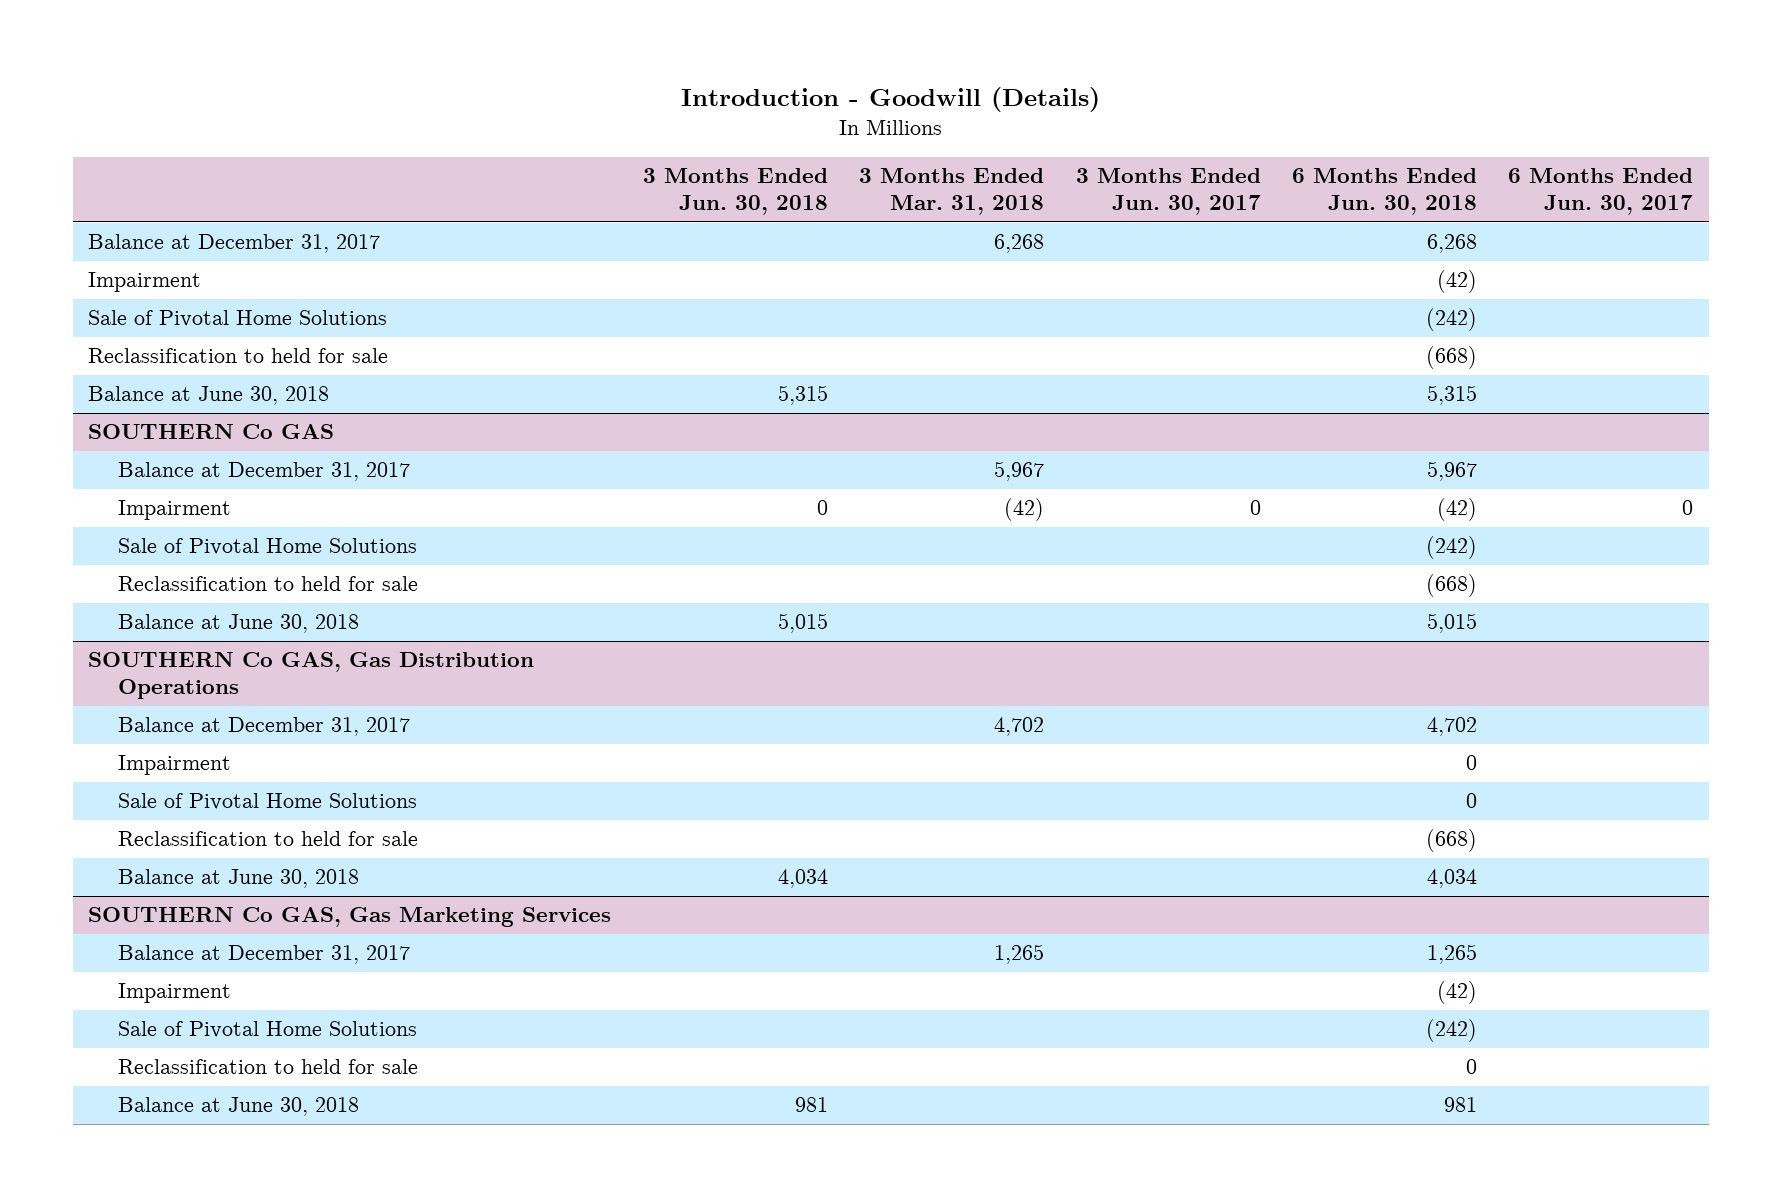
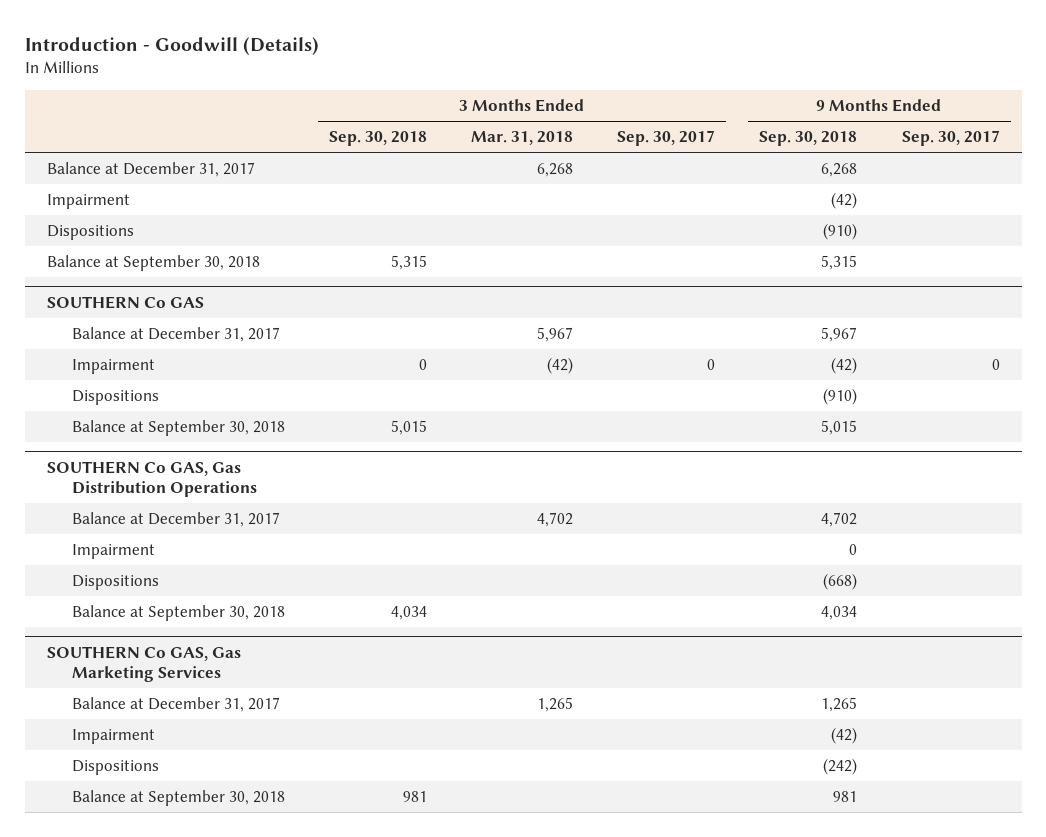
- | 3 Months Ended Jun. 30, 2018 | 3 Months Ended Mar. 31, 2018 | 3 Months Ended Jun. 30, 2017 | 6 Months Ended Jun. 30, 2018 | 6 Months Ended Jun. 30, 2017
+ | 3 Months Ended Sep. 30, 2018 | 3 Months Ended Mar. 31, 2018 | 3 Months Ended Sep. 30, 2017 | 9 Months Ended Sep. 30, 2018 | 9 Months Ended Sep. 30, 2017
- Sale of Pivotal Home Solutions | | | | (242) |
- Reclassification to held for sale | | | | (668) |
- Balance at June 30, 2018 | 5,315 | | | 5,315 |
+ Dispositions | | | | (910) |
+ Balance at September 30, 2018 | 5,315 | | | 5,315 |
@ SOUTHERN Co GAS
- Sale of Pivotal Home Solutions | | | | (242) |
- Reclassification to held for sale | | | | (668) |
- Balance at June 30, 2018 | 5,015 | | | 5,015 |
+ Dispositions | | | | (910) |
+ Balance at September 30, 2018 | 5,015 | | | 5,015 |
@ SOUTHERN Co GAS, Gas Distribution Operations
- Sale of Pivotal Home Solutions | | | | 0 |
- Reclassification to held for sale | | | | (668) |
- Balance at June 30, 2018 | 4,034 | | | 4,034 |
+ Dispositions | | | | (668) |
+ Balance at September 30, 2018 | 4,034 | | | 4,034 |
@ SOUTHERN Co GAS, Gas Marketing Services
- Sale of Pivotal Home Solutions | | | | (242) |
- Reclassification to held for sale | | | | 0 |
- Balance at June 30, 2018 | 981 | | | 981 |
+ Dispositions | | | | (242) |
+ Balance at September 30, 2018 | 981 | | | 981 |

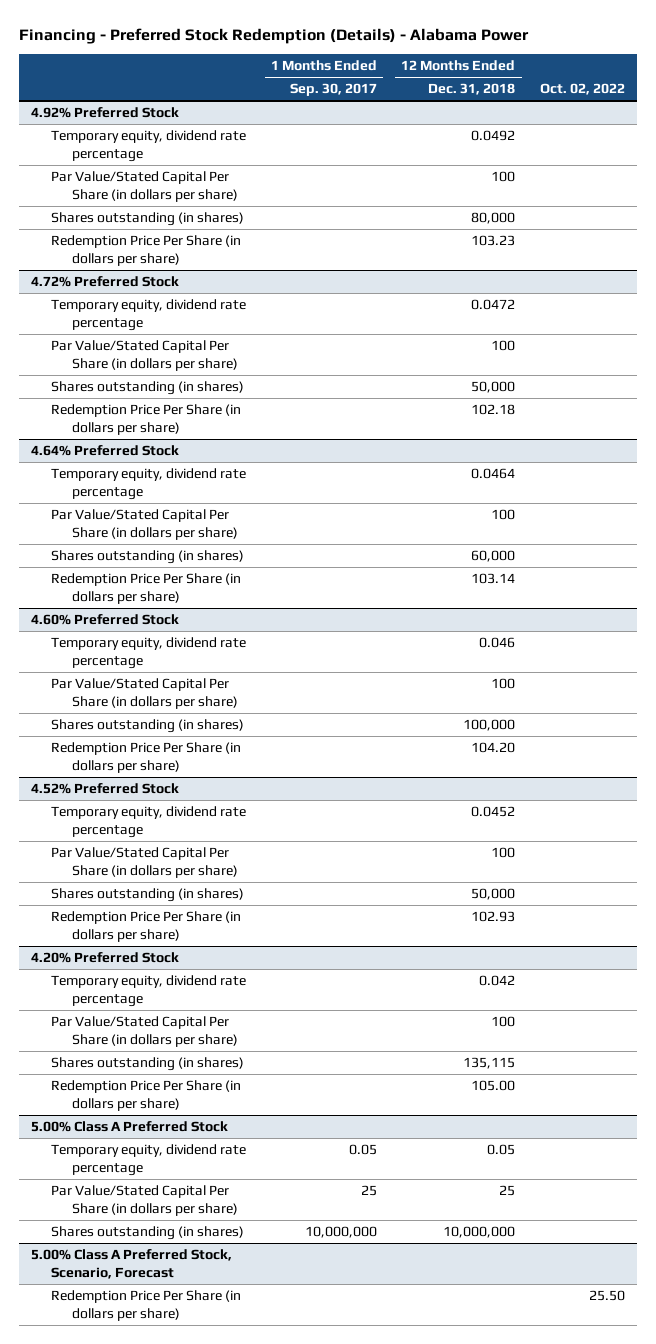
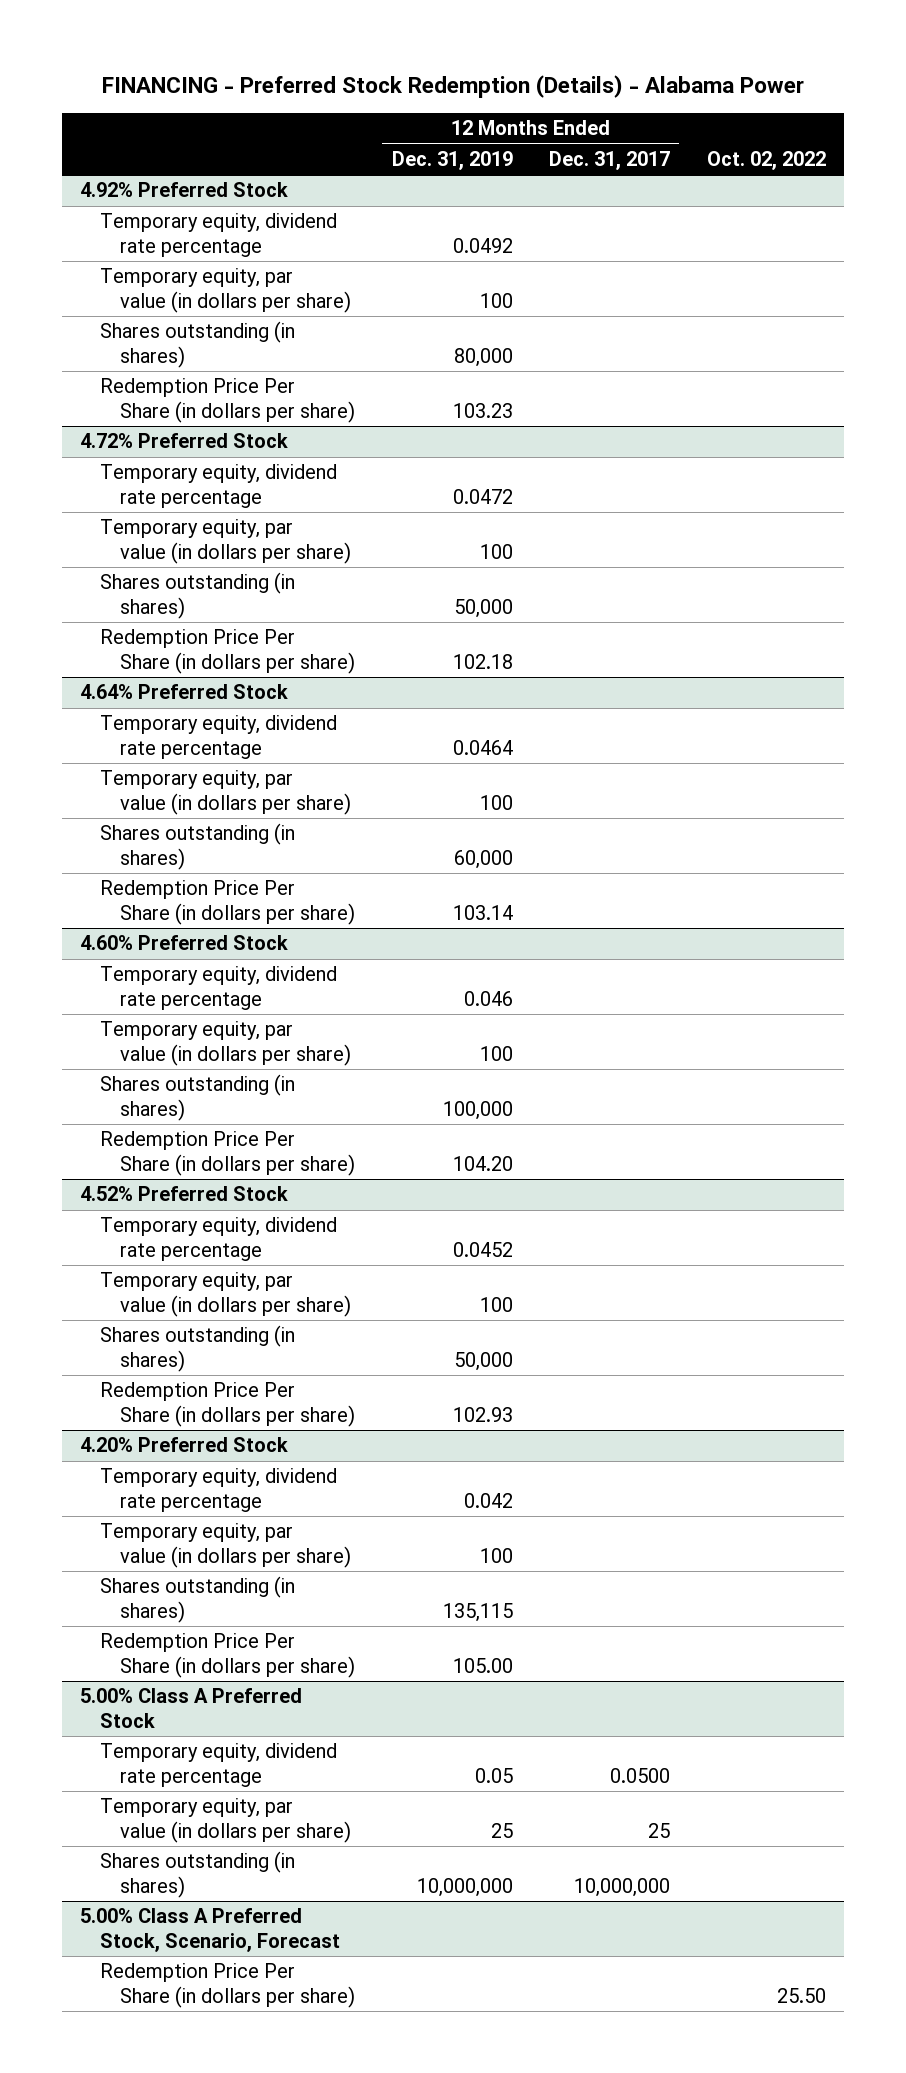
- Financing - Preferred Stock Redemption (Details) - Alabama Power
+ FINANCING - Preferred Stock Redemption (Details) - Alabama Power
- | 1 Months Ended Sep. 30, 2017 | 12 Months Ended Dec. 31, 2018 | Oct. 02, 2022
+ | 12 Months Ended Dec. 31, 2019 | 12 Months Ended Dec. 31, 2017 | Oct. 02, 2022
@ 4.92% Preferred Stock
- Par Value/Stated Capital Per Share (in dollars per share) | | 100 |
+ Temporary equity, par value (in dollars per share) | 100 | |
@ 4.72% Preferred Stock
- Par Value/Stated Capital Per Share (in dollars per share) | | 100 |
+ Temporary equity, par value (in dollars per share) | 100 | |
@ 4.64% Preferred Stock
- Par Value/Stated Capital Per Share (in dollars per share) | | 100 |
+ Temporary equity, par value (in dollars per share) | 100 | |
@ 4.60% Preferred Stock
- Par Value/Stated Capital Per Share (in dollars per share) | | 100 |
+ Temporary equity, par value (in dollars per share) | 100 | |
@ 4.52% Preferred Stock
- Par Value/Stated Capital Per Share (in dollars per share) | | 100 |
+ Temporary equity, par value (in dollars per share) | 100 | |
@ 4.20% Preferred Stock
- Par Value/Stated Capital Per Share (in dollars per share) | | 100 |
+ Temporary equity, par value (in dollars per share) | 100 | |
@ 5.00% Class A Preferred Stock
- Par Value/Stated Capital Per Share (in dollars per share) | 25 | 25 |
+ Temporary equity, par value (in dollars per share) | 25 | 25 |

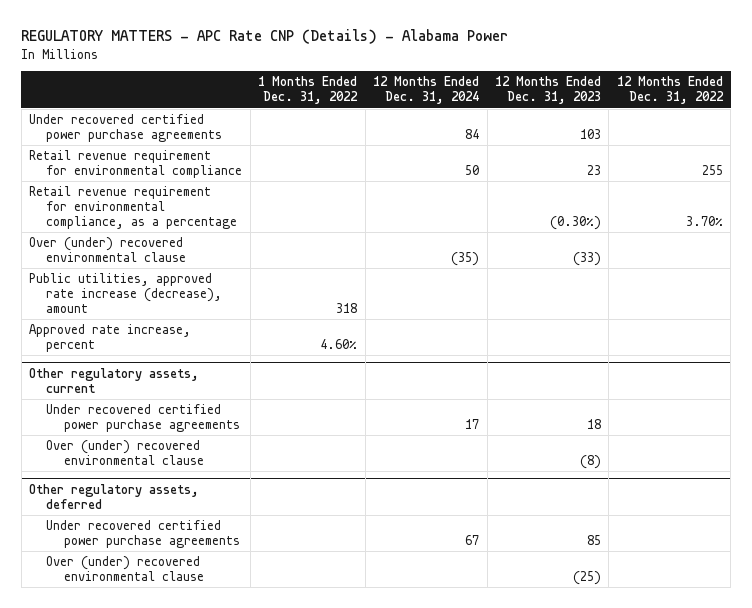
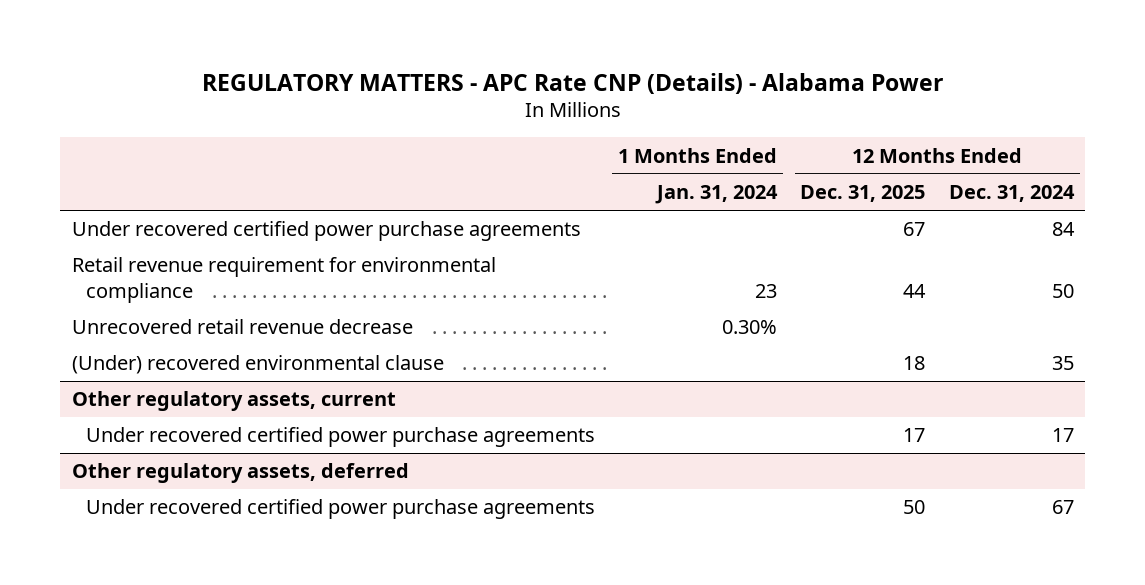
- | 1 Months Ended Dec. 31, 2022 | 12 Months Ended Dec. 31, 2024 | 12 Months Ended Dec. 31, 2023 | 12 Months Ended Dec. 31, 2022
+ | 1 Months Ended Jan. 31, 2024 | 12 Months Ended Dec. 31, 2025 | 12 Months Ended Dec. 31, 2024
- Retail revenue requirement for environmental compliance, as a percentage | | | (0.30%) | 3.70%
- Over (under) recovered environmental clause | | (35) | (33) |
- Public utilities, approved rate increase (decrease), amount | 318 | | |
- Approved rate increase, percent | 4.60% | | |
+ Unrecovered retail revenue decrease | 0.30% | |
+ (Under) recovered environmental clause | | 18 | 35
@ Other regulatory assets, current
- Over (under) recovered environmental clause | | | (8) |
@ Other regulatory assets, deferred
- Over (under) recovered environmental clause | | | (25) |

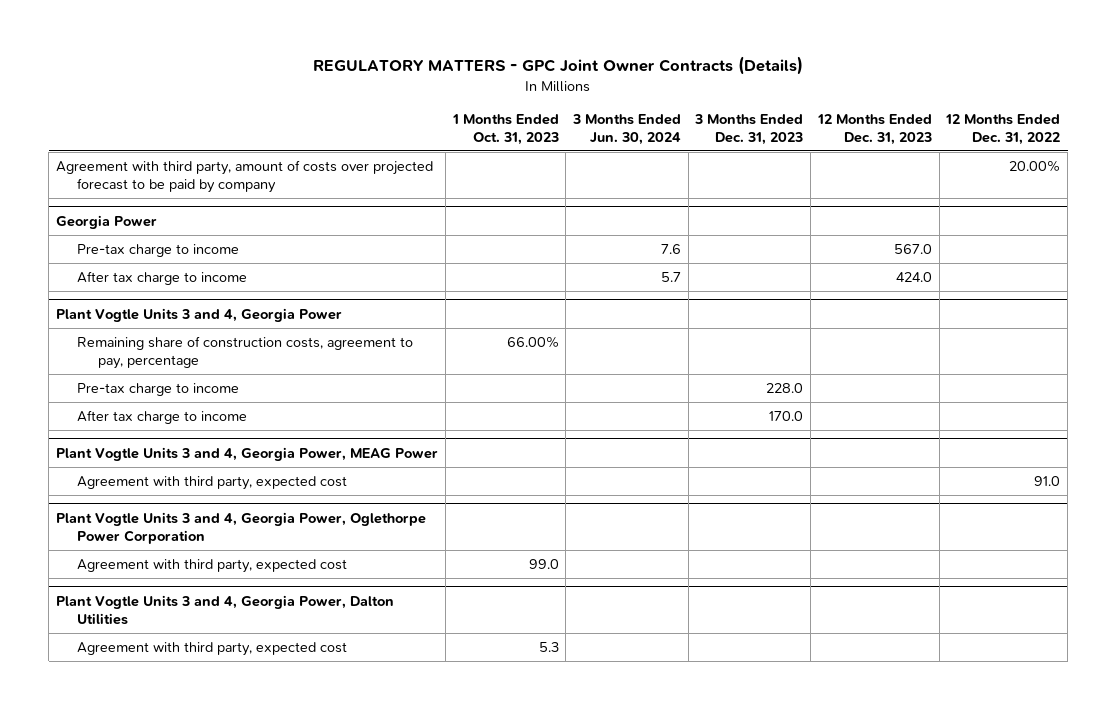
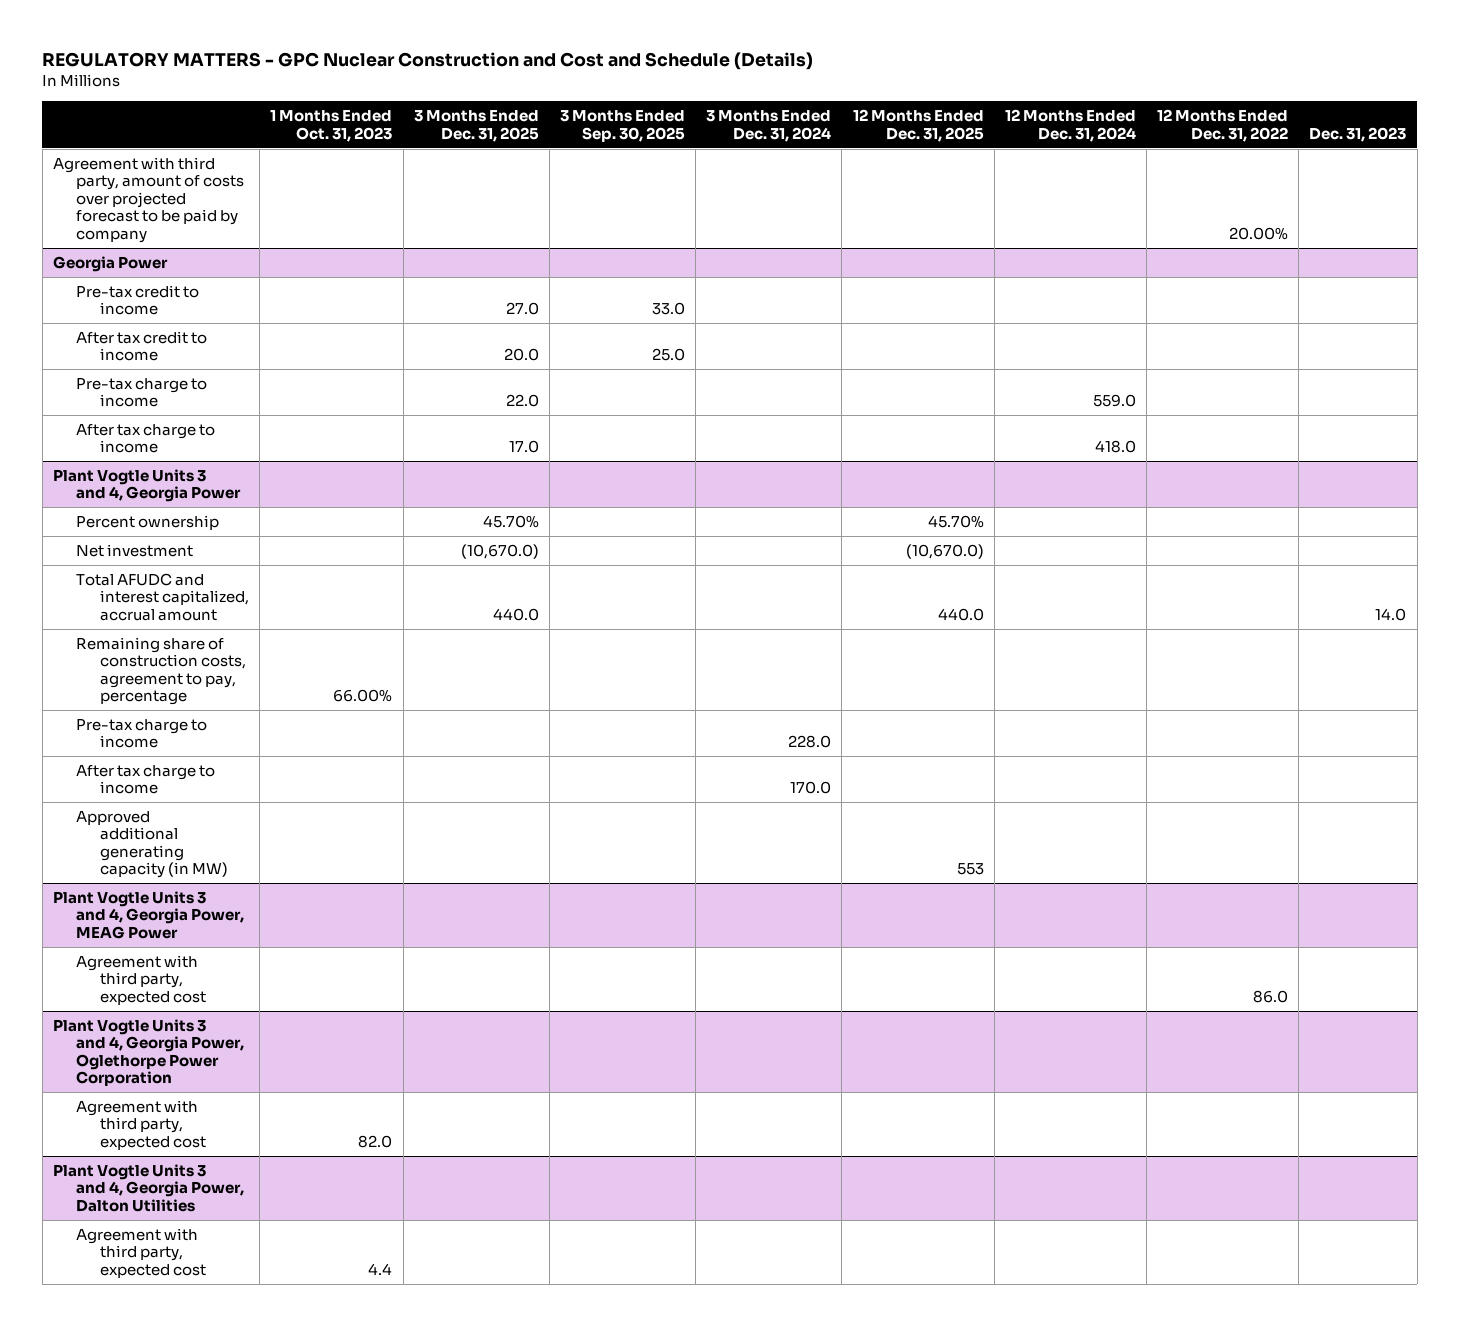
- REGULATORY MATTERS - GPC Joint Owner Contracts (Details)
+ REGULATORY MATTERS - GPC Nuclear Construction and Cost and Schedule (Details)
- | 1 Months Ended Oct. 31, 2023 | 3 Months Ended Jun. 30, 2024 | 3 Months Ended Dec. 31, 2023 | 12 Months Ended Dec. 31, 2023 | 12 Months Ended Dec. 31, 2022
+ | 1 Months Ended Oct. 31, 2023 | 3 Months Ended Dec. 31, 2025 | 3 Months Ended Sep. 30, 2025 | 3 Months Ended Dec. 31, 2024 | 12 Months Ended Dec. 31, 2025 | 12 Months Ended Dec. 31, 2024 | 12 Months Ended Dec. 31, 2022 | Dec. 31, 2023
@ Georgia Power
+ Pre-tax credit to income | | 27.0 | 33.0 | | | | |
+ After tax credit to income | | 20.0 | 25.0 | | | | |
@ Plant Vogtle Units 3 and 4, Georgia Power
+ Percent ownership | | 45.70% | | | 45.70% | | |
+ Net investment | | (10,670.0) | | | (10,670.0) | | |
+ Total AFUDC and interest capitalized, accrual amount | | 440.0 | | | 440.0 | | | 14.0
+ Approved additional generating capacity (in MW) | | | | | 553 | | |
@ Plant Vogtle Units 3 and 4, Georgia Power, MEAG Power
- Agreement with third party, expected cost | | | | | 91.0
+ Agreement with third party, expected cost | | | | | | | 86.0 |
@ Plant Vogtle Units 3 and 4, Georgia Power, Oglethorpe Power Corporation
- Agreement with third party, expected cost | 99.0 | | | |
+ Agreement with third party, expected cost | 82.0 | | | | | | |
@ Plant Vogtle Units 3 and 4, Georgia Power, Dalton Utilities
- Agreement with third party, expected cost | 5.3 | | | |
+ Agreement with third party, expected cost | 4.4 | | | | | | |

